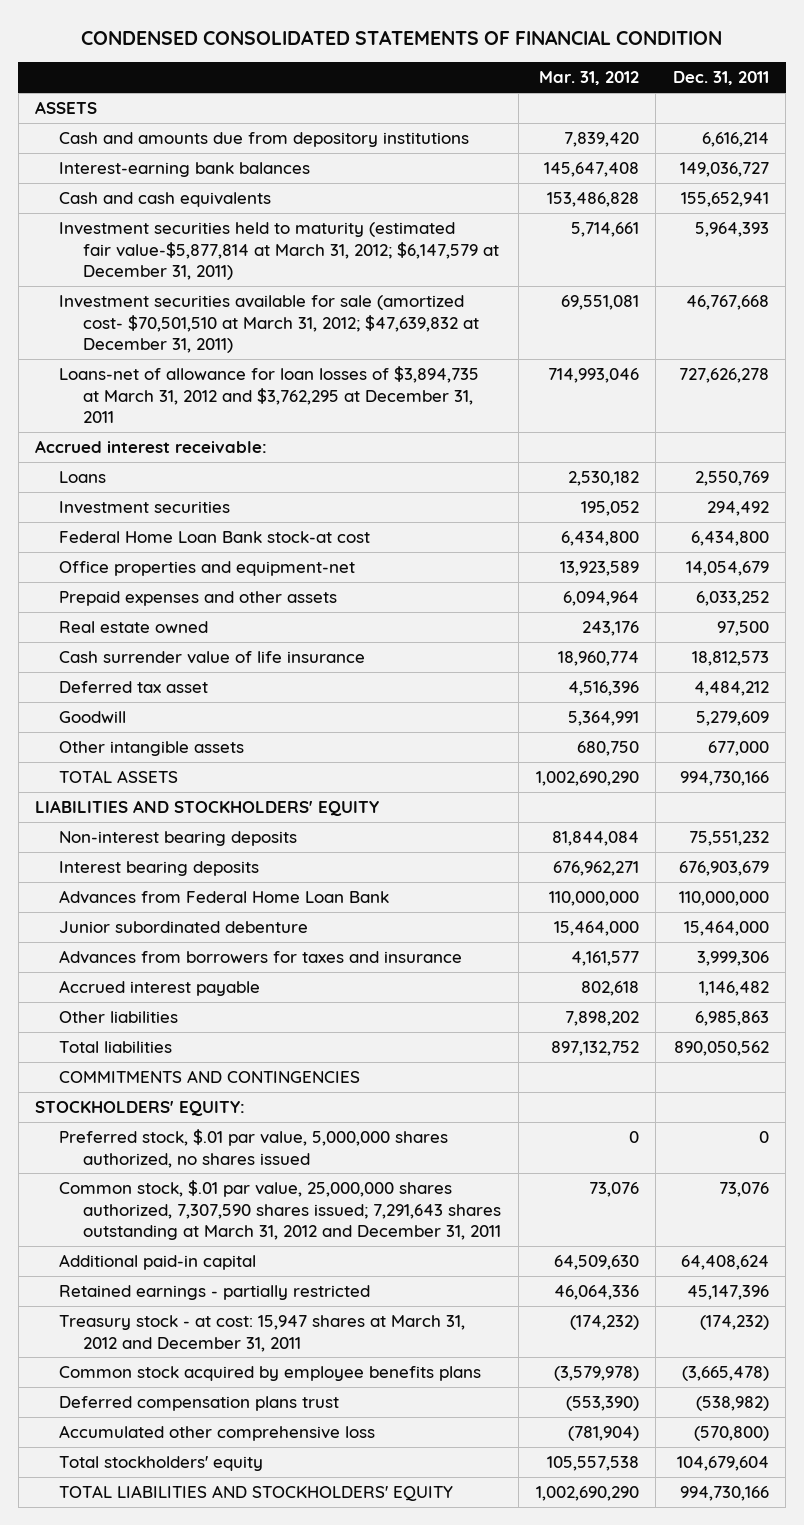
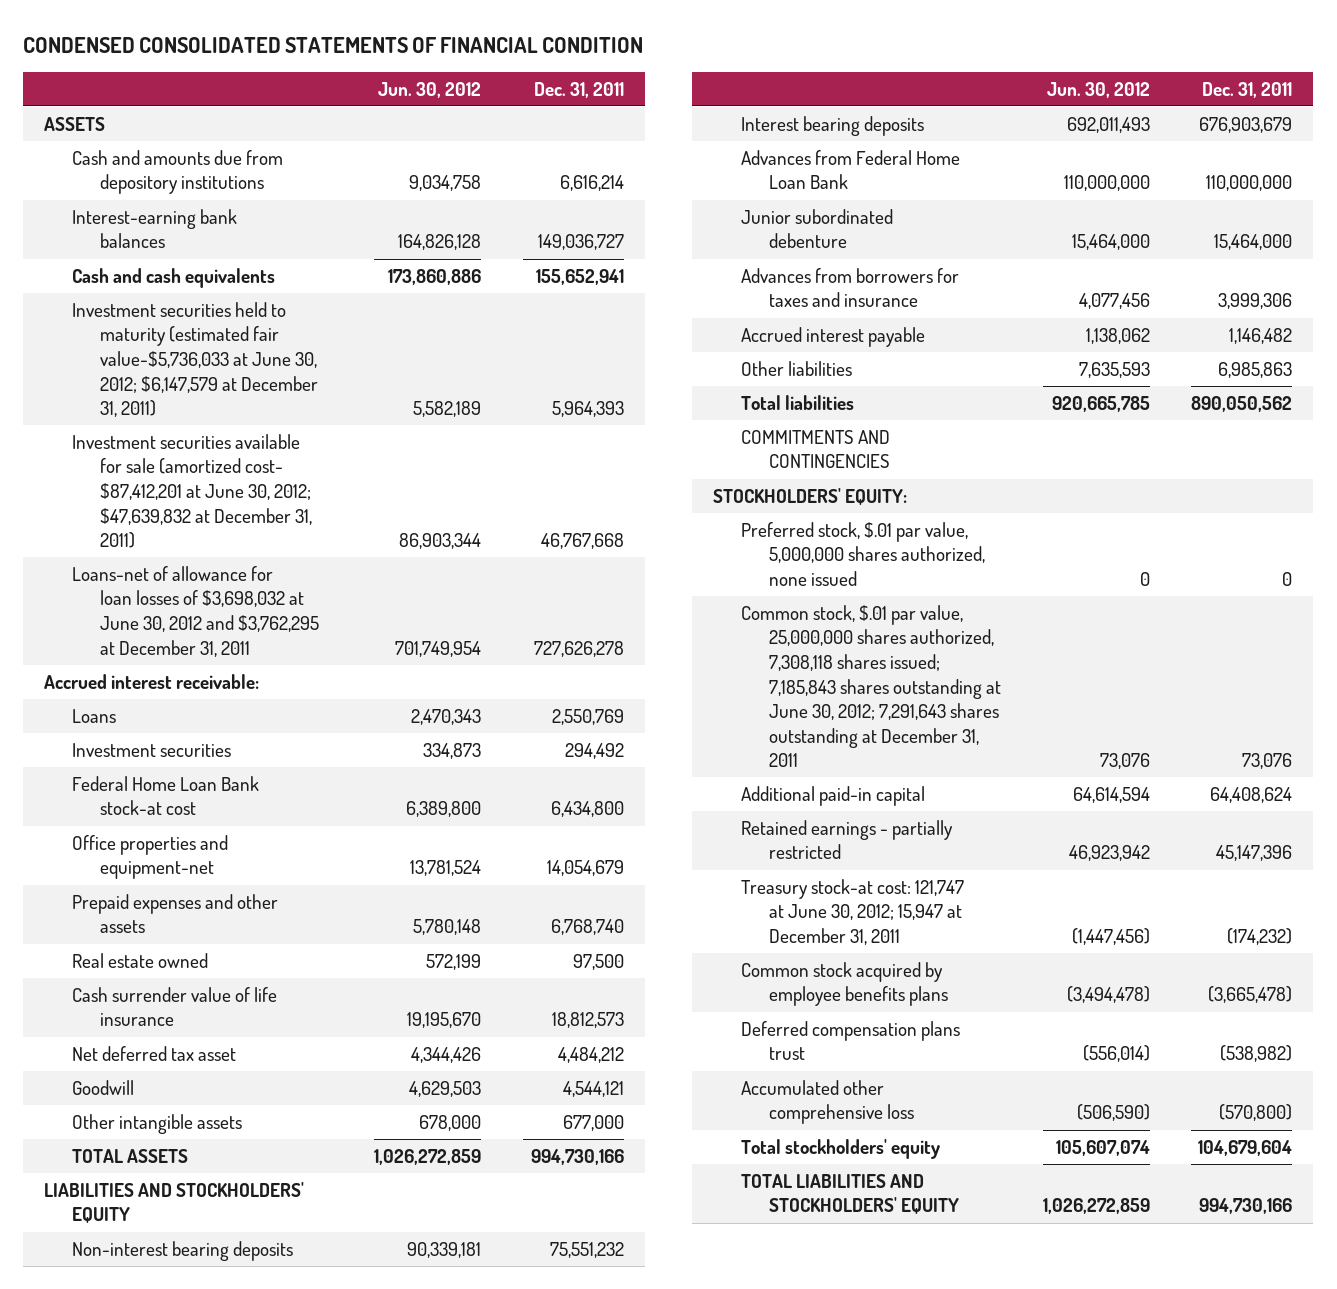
- | Mar. 31, 2012 | Dec. 31, 2011
+ | Jun. 30, 2012 | Dec. 31, 2011
- Investment securities held to maturity (estimated fair value-$5,877,814 at March 31, 2012; $6,147,579 at December 31, 2011) | 5,714,661 | 5,964,393
- Investment securities available for sale (amortized cost- $70,501,510 at March 31, 2012; $47,639,832 at December 31, 2011) | 69,551,081 | 46,767,668
- Loans-net of allowance for loan losses of $3,894,735 at March 31, 2012 and $3,762,295 at December 31, 2011 | 714,993,046 | 727,626,278
+ Investment securities held to maturity (estimated fair value-$5,736,033 at June 30, 2012; $6,147,579 at December 31, 2011) | 5,582,189 | 5,964,393
+ Investment securities available for sale (amortized cost- $87,412,201 at June 30, 2012; $47,639,832 at December 31, 2011) | 86,903,344 | 46,767,668
+ Loans-net of allowance for loan losses of $3,698,032 at June 30, 2012 and $3,762,295 at December 31, 2011 | 701,749,954 | 727,626,278
- Prepaid expenses and other assets | 6,094,964 | 6,033,252
+ Prepaid expenses and other assets | 5,780,148 | 6,768,740
- Deferred tax asset | 4,516,396 | 4,484,212
- Goodwill | 5,364,991 | 5,279,609
+ Net deferred tax asset | 4,344,426 | 4,484,212
+ Goodwill | 4,629,503 | 4,544,121
- Preferred stock, $.01 par value, 5,000,000 shares authorized, no shares issued | 0 | 0
- Common stock, $.01 par value, 25,000,000 shares authorized, 7,307,590 shares issued; 7,291,643 shares outstanding at March 31, 2012 and December 31, 2011 | 73,076 | 73,076
+ Preferred stock, $.01 par value, 5,000,000 shares authorized, none issued | 0 | 0
+ Common stock, $.01 par value, 25,000,000 shares authorized, 7,308,118 shares issued; 7,185,843 shares outstanding at June 30, 2012; 7,291,643 shares outstanding at December 31, 2011 | 73,076 | 73,076
- Treasury stock - at cost: 15,947 shares at March 31, 2012 and December 31, 2011 | (174,232) | (174,232)
+ Treasury stock-at cost: 121,747 at June 30, 2012; 15,947 at December 31, 2011 | (1,447,456) | (174,232)

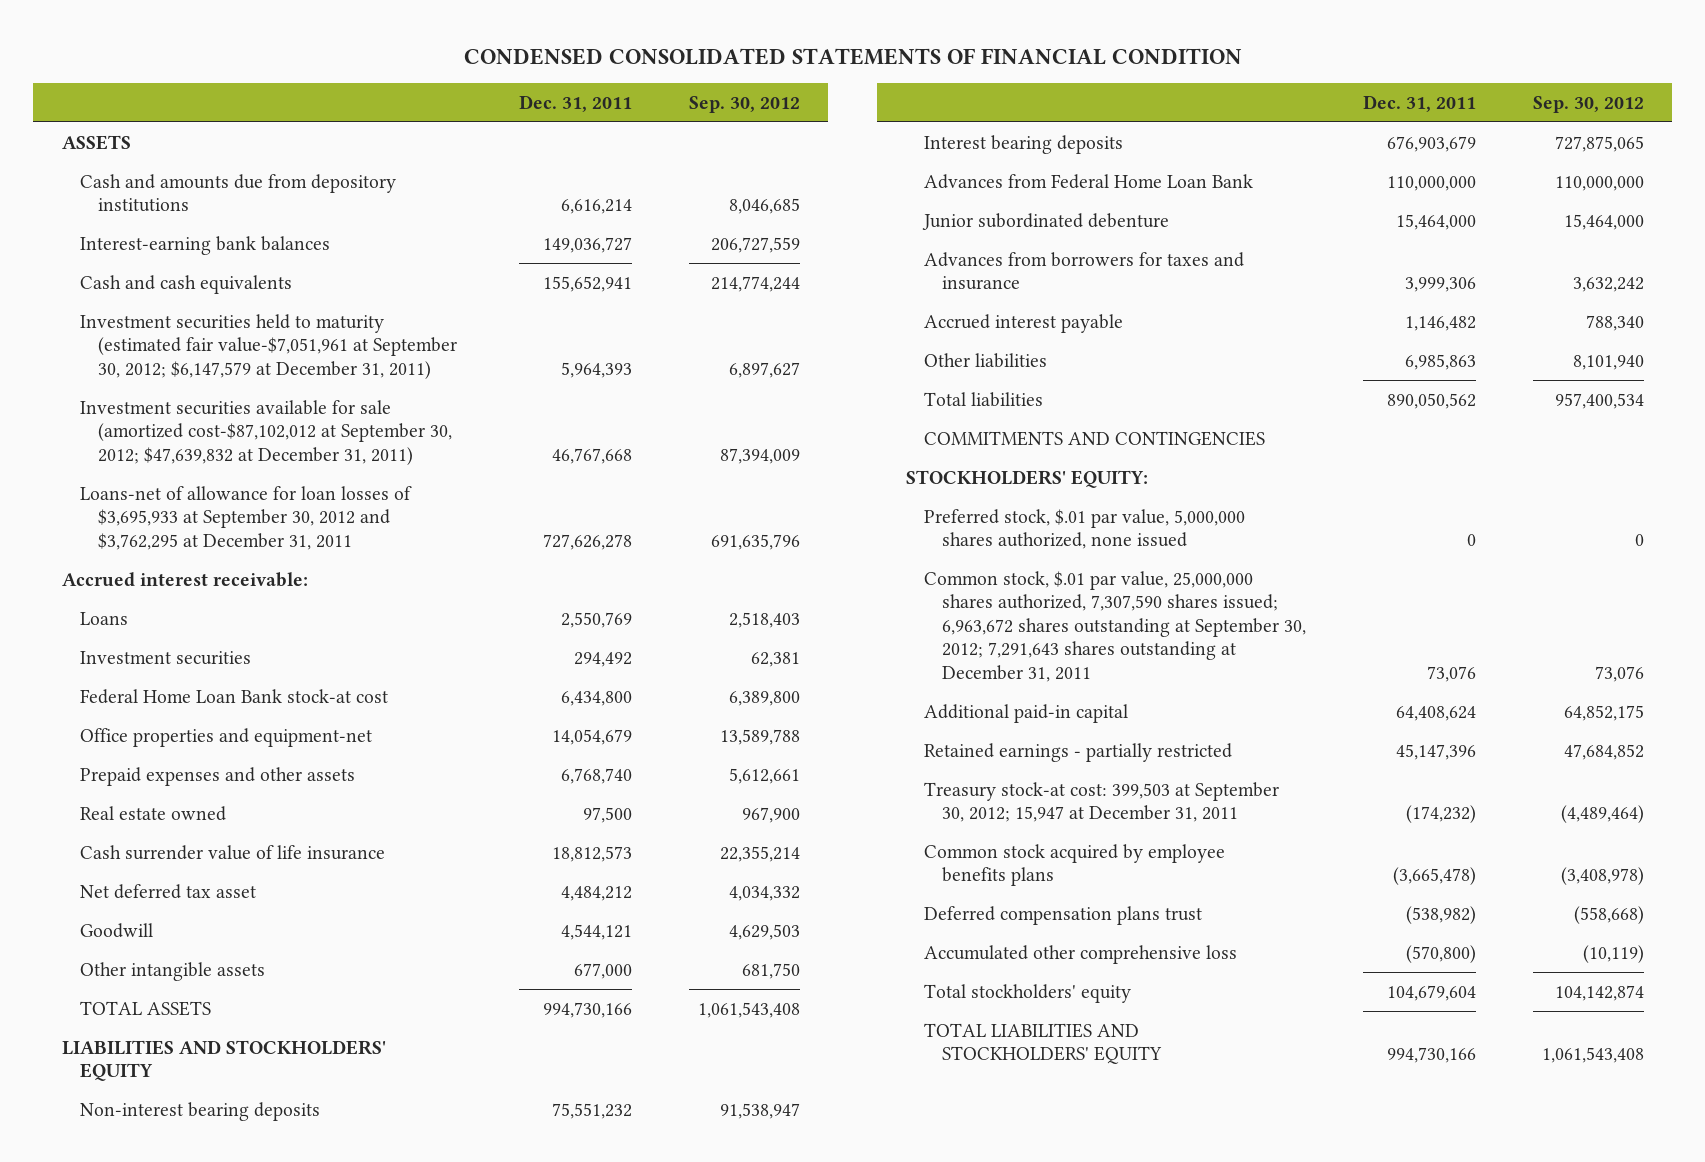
- | Jun. 30, 2012 | Dec. 31, 2011
+ | Dec. 31, 2011 | Sep. 30, 2012
- Investment securities held to maturity (estimated fair value-$5,736,033 at June 30, 2012; $6,147,579 at December 31, 2011) | 5,582,189 | 5,964,393
- Investment securities available for sale (amortized cost- $87,412,201 at June 30, 2012; $47,639,832 at December 31, 2011) | 86,903,344 | 46,767,668
- Loans-net of allowance for loan losses of $3,698,032 at June 30, 2012 and $3,762,295 at December 31, 2011 | 701,749,954 | 727,626,278
+ Investment securities held to maturity (estimated fair value-$7,051,961 at September 30, 2012; $6,147,579 at December 31, 2011) | 5,964,393 | 6,897,627
+ Investment securities available for sale (amortized cost-$87,102,012 at September 30, 2012; $47,639,832 at December 31, 2011) | 46,767,668 | 87,394,009
+ Loans-net of allowance for loan losses of $3,695,933 at September 30, 2012 and $3,762,295 at December 31, 2011 | 727,626,278 | 691,635,796
- Common stock, $.01 par value, 25,000,000 shares authorized, 7,308,118 shares issued; 7,185,843 shares outstanding at June 30, 2012; 7,291,643 shares outstanding at December 31, 2011 | 73,076 | 73,076
+ Common stock, $.01 par value, 25,000,000 shares authorized, 7,307,590 shares issued; 6,963,672 shares outstanding at September 30, 2012; 7,291,643 shares outstanding at December 31, 2011 | 73,076 | 73,076
- Treasury stock-at cost: 121,747 at June 30, 2012; 15,947 at December 31, 2011 | (1,447,456) | (174,232)
+ Treasury stock-at cost: 399,503 at September 30, 2012; 15,947 at December 31, 2011 | (174,232) | (4,489,464)

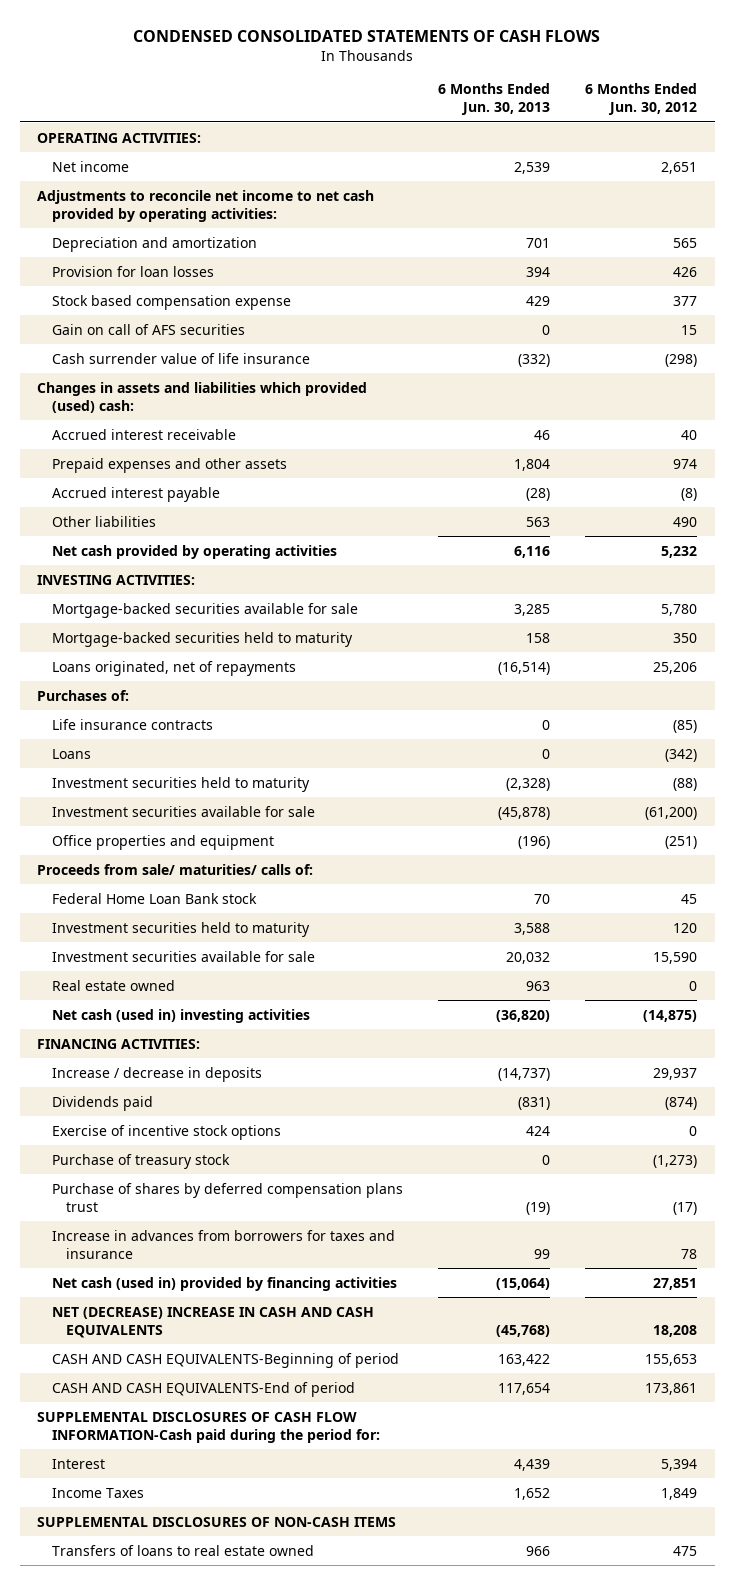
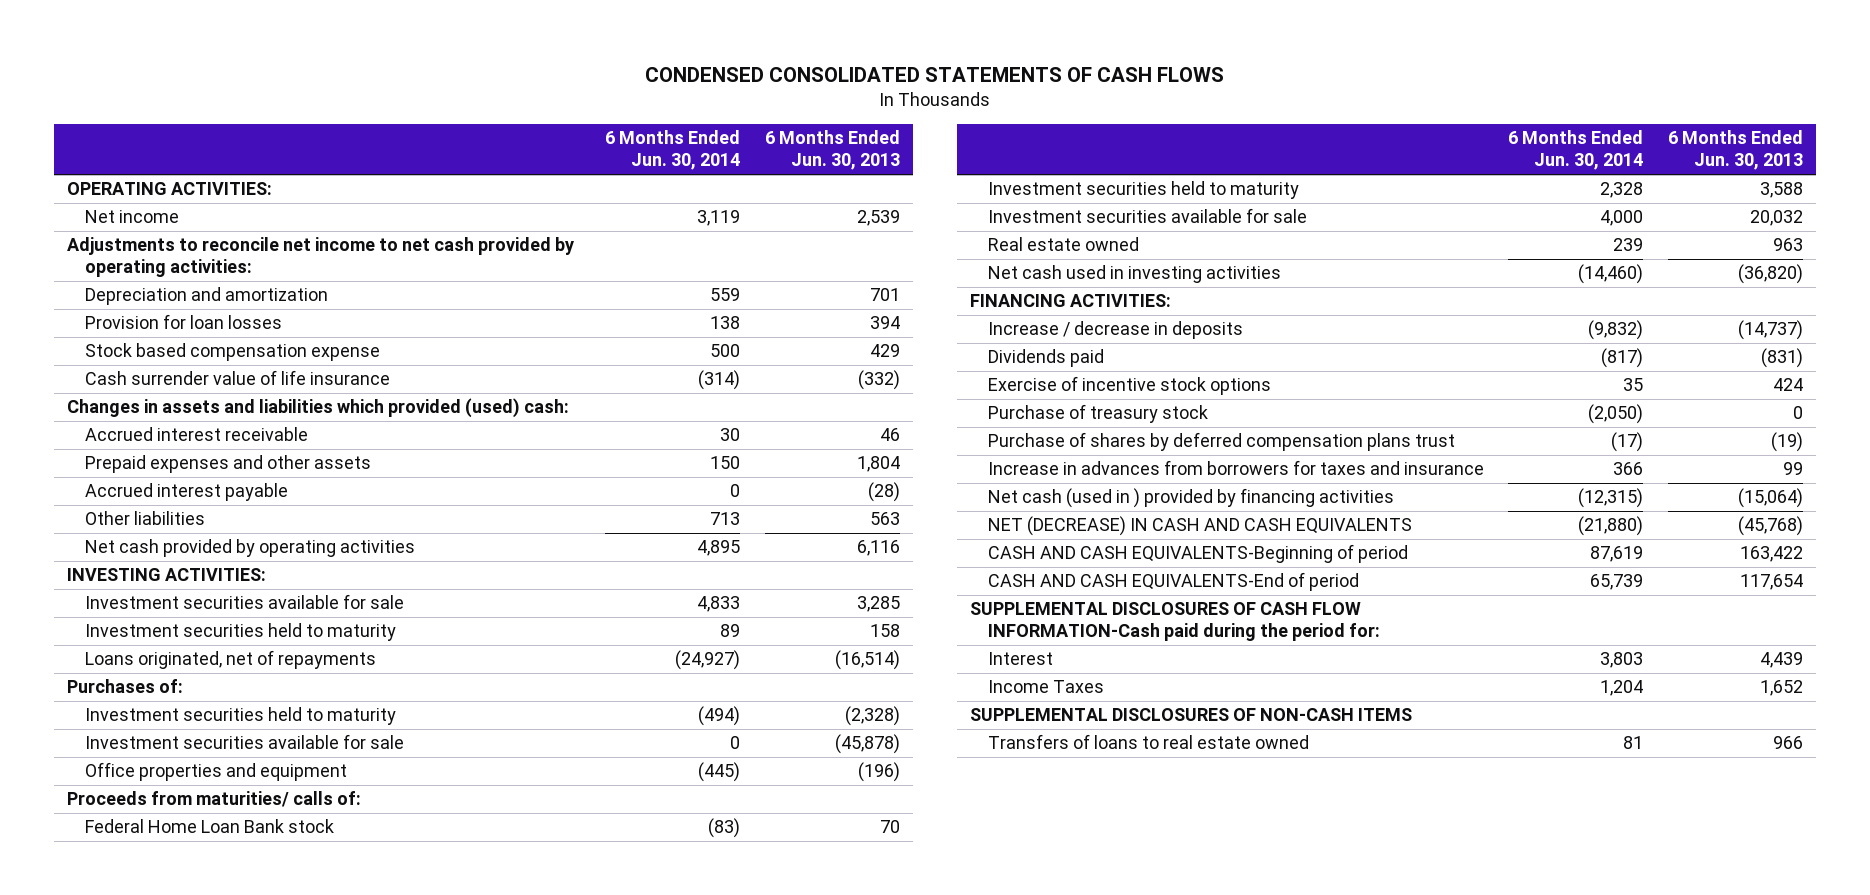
- | 6 Months Ended Jun. 30, 2013 | 6 Months Ended Jun. 30, 2012
+ | 6 Months Ended Jun. 30, 2014 | 6 Months Ended Jun. 30, 2013
- Gain on call of AFS securities | 0 | 15
- Mortgage-backed securities available for sale | 3,285 | 5,780
- Mortgage-backed securities held to maturity | 158 | 350
+ Investment securities available for sale | 4,833 | 3,285
+ Investment securities held to maturity | 89 | 158
- Life insurance contracts | 0 | (85)
- Loans | 0 | (342)
- Proceeds from sale/ maturities/ calls of:
+ Proceeds from maturities/ calls of:
- Net cash (used in) investing activities | (36,820) | (14,875)
+ Net cash used in investing activities | (14,460) | (36,820)
- Net cash (used in) provided by financing activities | (15,064) | 27,851
- NET (DECREASE) INCREASE IN CASH AND CASH EQUIVALENTS | (45,768) | 18,208
+ Net cash (used in ) provided by financing activities | (12,315) | (15,064)
+ NET (DECREASE) IN CASH AND CASH EQUIVALENTS | (21,880) | (45,768)

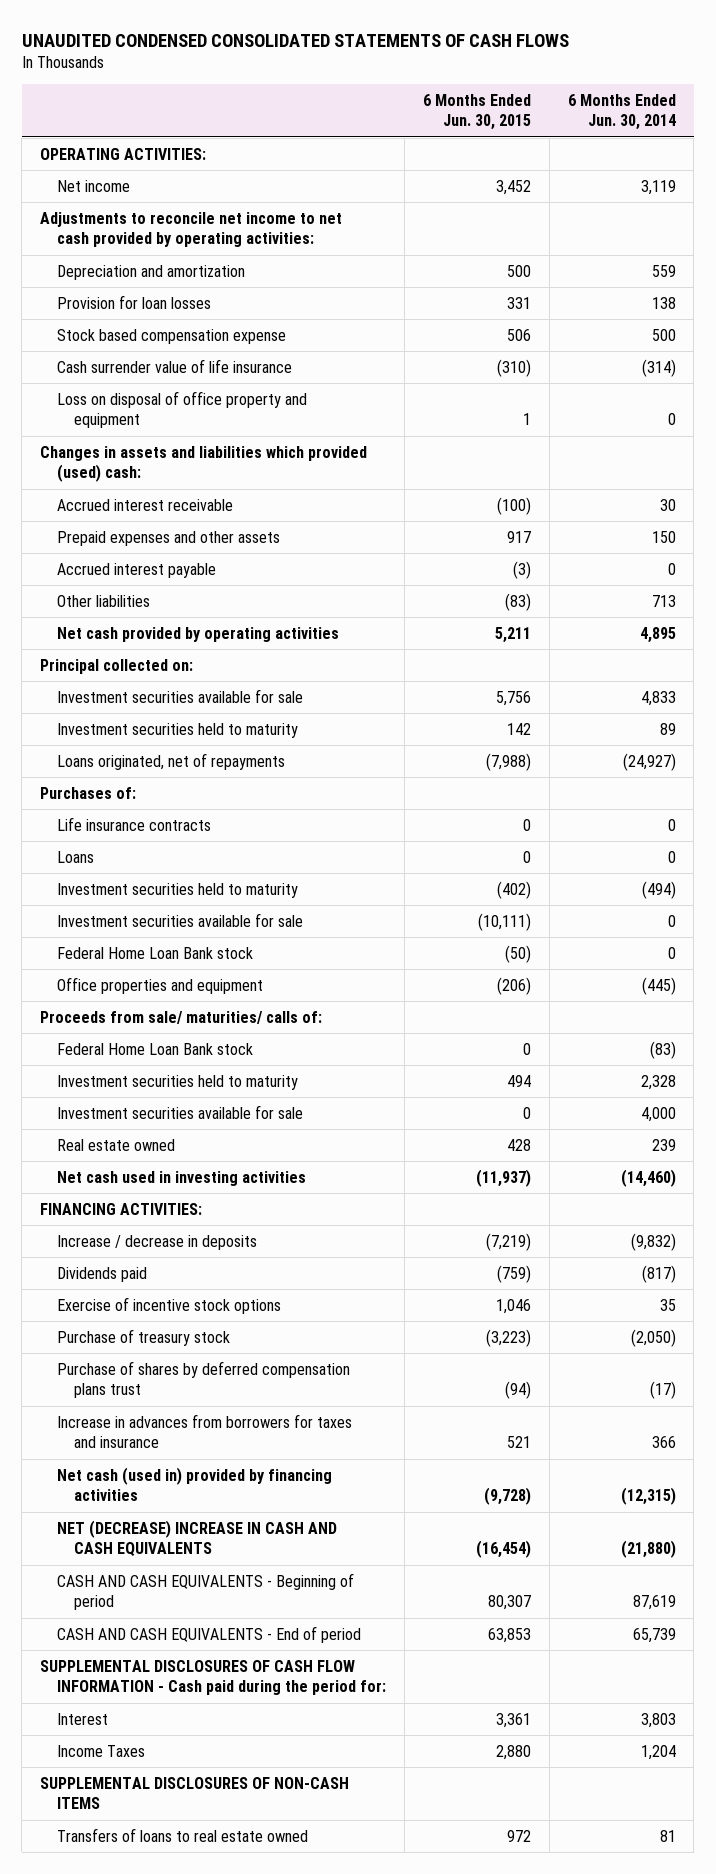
- CONDENSED CONSOLIDATED STATEMENTS OF CASH FLOWS
+ UNAUDITED CONDENSED CONSOLIDATED STATEMENTS OF CASH FLOWS
- | 6 Months Ended Jun. 30, 2014 | 6 Months Ended Jun. 30, 2013
+ | 6 Months Ended Jun. 30, 2015 | 6 Months Ended Jun. 30, 2014
+ Loss on disposal of office property and equipment | 1 | 0
- INVESTING ACTIVITIES:
+ Principal collected on:
+ Life insurance contracts | 0 | 0
+ Loans | 0 | 0
+ Federal Home Loan Bank stock | (50) | 0
- Proceeds from maturities/ calls of:
+ Proceeds from sale/ maturities/ calls of:
- Net cash (used in ) provided by financing activities | (12,315) | (15,064)
- NET (DECREASE) IN CASH AND CASH EQUIVALENTS | (21,880) | (45,768)
- CASH AND CASH EQUIVALENTS-Beginning of period | 87,619 | 163,422
- CASH AND CASH EQUIVALENTS-End of period | 65,739 | 117,654
- SUPPLEMENTAL DISCLOSURES OF CASH FLOW INFORMATION-Cash paid during the period for:
+ Net cash (used in) provided by financing activities | (9,728) | (12,315)
+ NET (DECREASE) INCREASE IN CASH AND CASH EQUIVALENTS | (16,454) | (21,880)
+ CASH AND CASH EQUIVALENTS - Beginning of period | 80,307 | 87,619
+ CASH AND CASH EQUIVALENTS - End of period | 63,853 | 65,739
+ SUPPLEMENTAL DISCLOSURES OF CASH FLOW INFORMATION - Cash paid during the period for:

